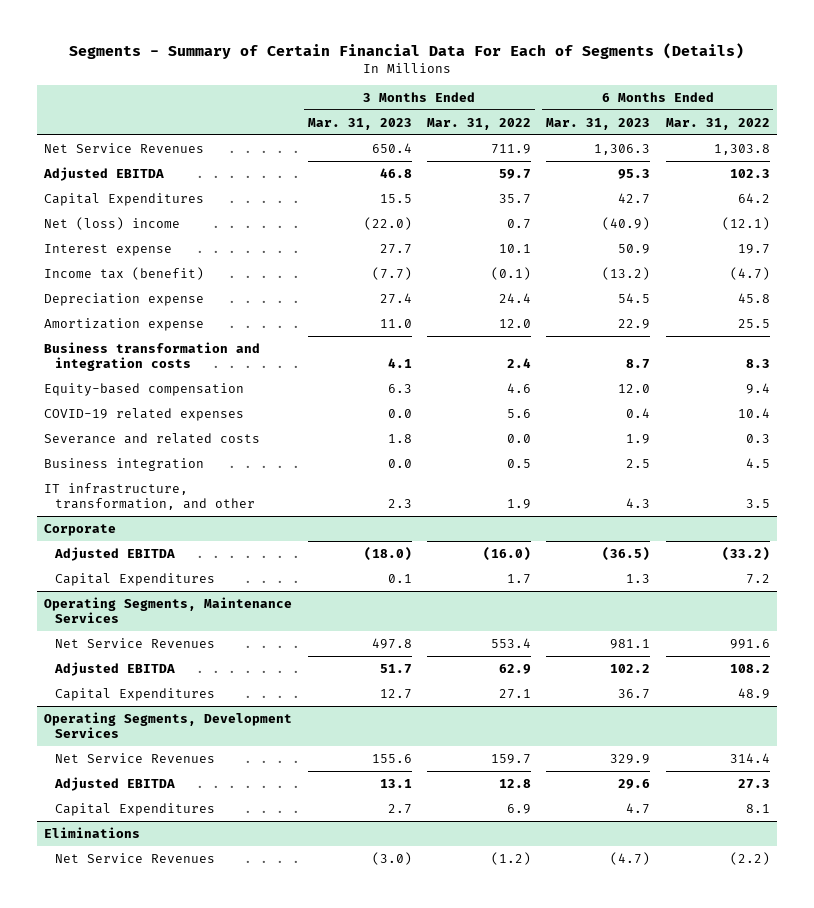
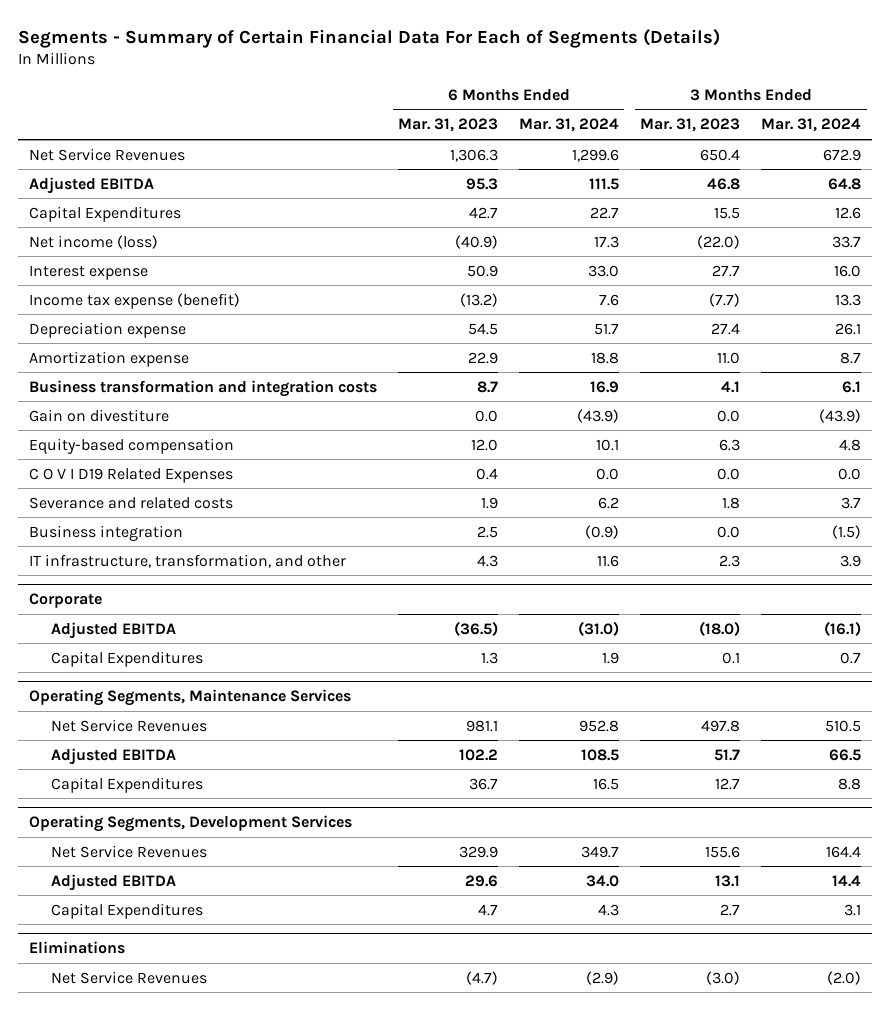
- | 3 Months Ended Mar. 31, 2023 | 3 Months Ended Mar. 31, 2022 | 6 Months Ended Mar. 31, 2023 | 6 Months Ended Mar. 31, 2022
+ | 6 Months Ended Mar. 31, 2023 | 6 Months Ended Mar. 31, 2024 | 3 Months Ended Mar. 31, 2023 | 3 Months Ended Mar. 31, 2024
- Net (loss) income | (22.0) | 0.7 | (40.9) | (12.1)
+ Net income (loss) | (40.9) | 17.3 | (22.0) | 33.7
- Income tax (benefit) | (7.7) | (0.1) | (13.2) | (4.7)
+ Income tax expense (benefit) | (13.2) | 7.6 | (7.7) | 13.3
+ Gain on divestiture | 0.0 | (43.9) | 0.0 | (43.9)
- COVID-19 related expenses | 0.0 | 5.6 | 0.4 | 10.4
+ C O V I D19 Related Expenses | 0.4 | 0.0 | 0.0 | 0.0

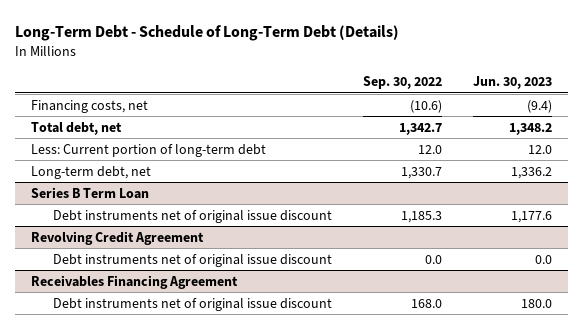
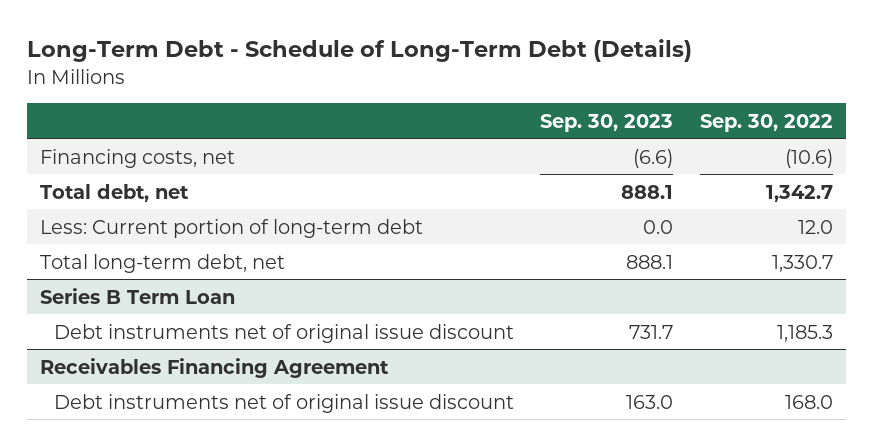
- | Sep. 30, 2022 | Jun. 30, 2023
+ | Sep. 30, 2023 | Sep. 30, 2022
- Long-term debt, net | 1,330.7 | 1,336.2
+ Total long-term debt, net | 888.1 | 1,330.7
- Revolving Credit Agreement
- Debt instruments net of original issue discount | 0.0 | 0.0

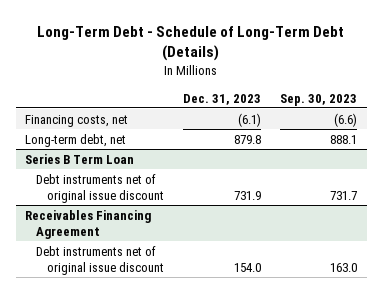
- | Sep. 30, 2023 | Sep. 30, 2022
+ | Dec. 31, 2023 | Sep. 30, 2023
- Total debt, net | 888.1 | 1,342.7
- Less: Current portion of long-term debt | 0.0 | 12.0
- Total long-term debt, net | 888.1 | 1,330.7
+ Long-term debt, net | 879.8 | 888.1

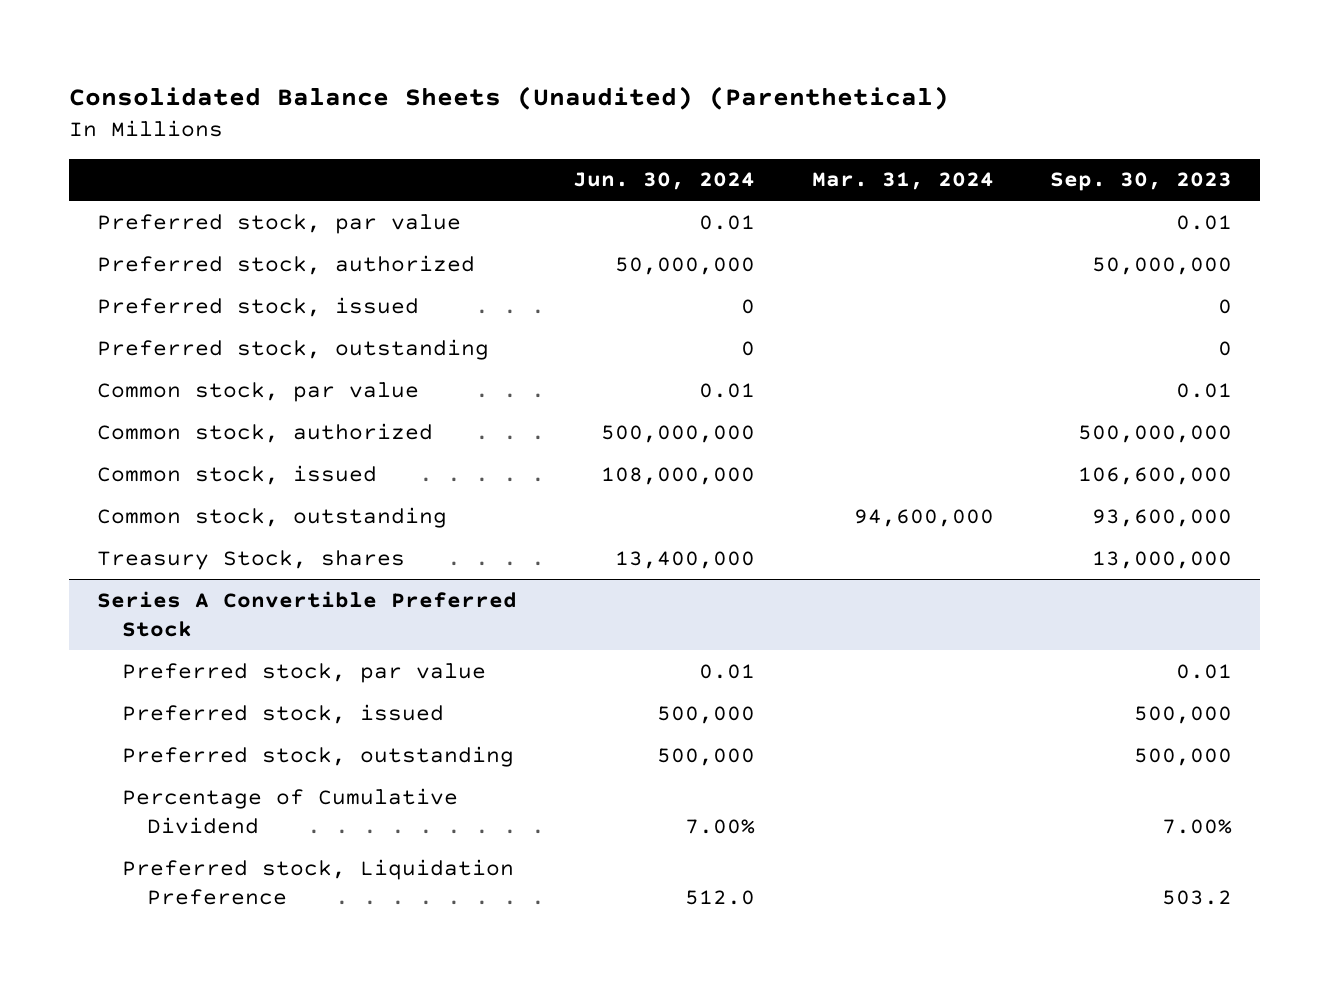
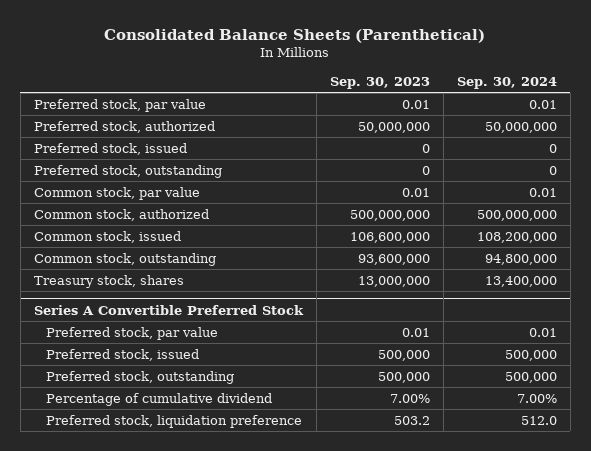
- Consolidated Balance Sheets (Unaudited) (Parenthetical)
+ Consolidated Balance Sheets (Parenthetical)
- | Jun. 30, 2024 | Mar. 31, 2024 | Sep. 30, 2023
+ | Sep. 30, 2023 | Sep. 30, 2024
- Treasury Stock, shares | 13,400,000 | | 13,000,000
+ Treasury stock, shares | 13,000,000 | 13,400,000
@ Series A Convertible Preferred Stock
- Percentage of Cumulative Dividend | 7.00% | | 7.00%
- Preferred stock, Liquidation Preference | 512.0 | | 503.2
+ Percentage of cumulative dividend | 7.00% | 7.00%
+ Preferred stock, liquidation preference | 503.2 | 512.0

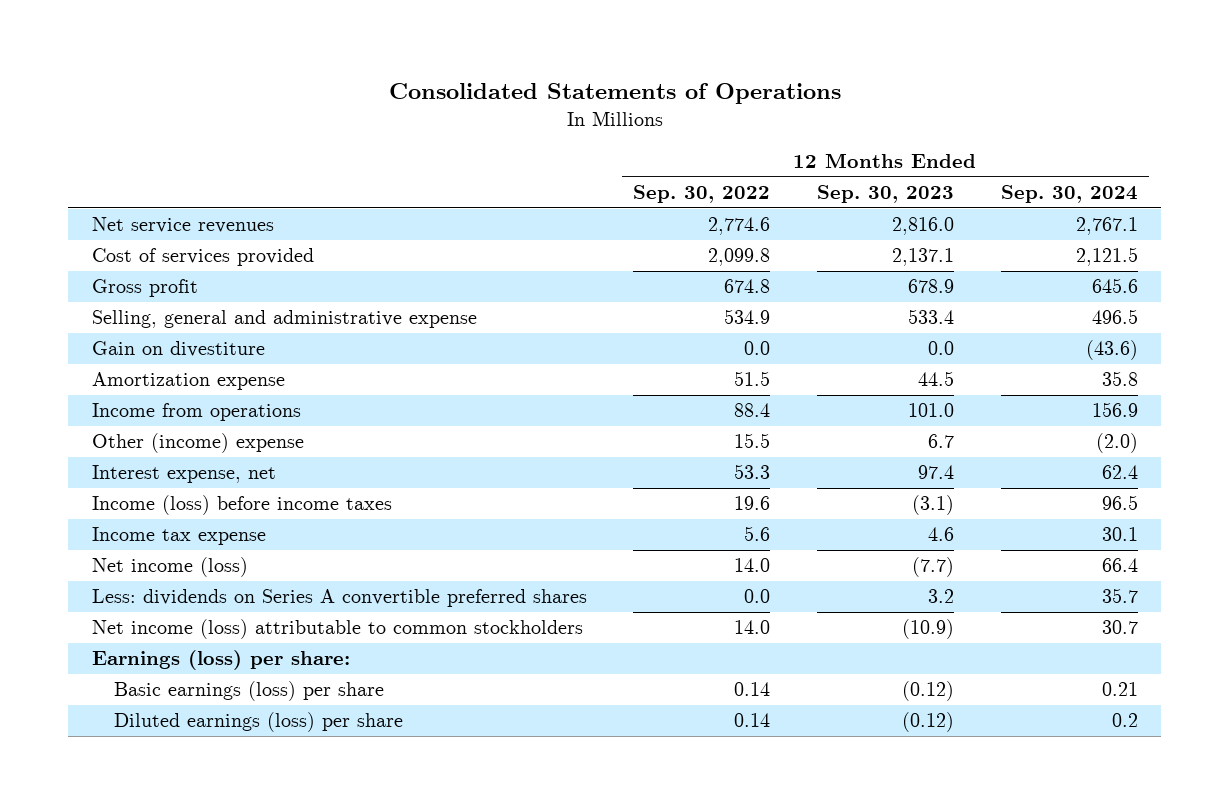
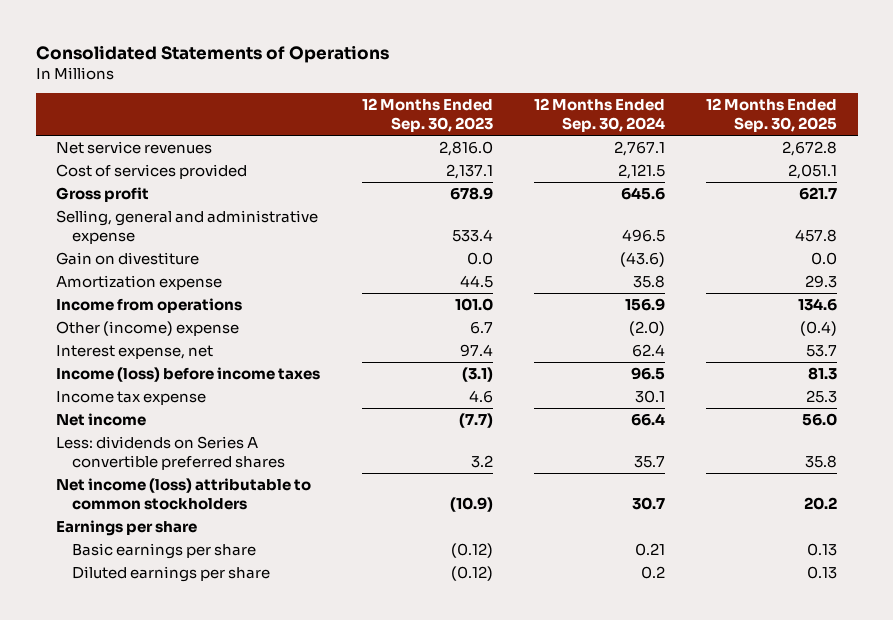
- | 12 Months Ended Sep. 30, 2022 | 12 Months Ended Sep. 30, 2023 | 12 Months Ended Sep. 30, 2024
+ | 12 Months Ended Sep. 30, 2023 | 12 Months Ended Sep. 30, 2024 | 12 Months Ended Sep. 30, 2025
- Net income (loss) | 14.0 | (7.7) | 66.4
+ Net income | (7.7) | 66.4 | 56.0
- Earnings (loss) per share:
- Basic earnings (loss) per share | 0.14 | (0.12) | 0.21
- Diluted earnings (loss) per share | 0.14 | (0.12) | 0.2
+ Earnings per share
+ Basic earnings per share | (0.12) | 0.21 | 0.13
+ Diluted earnings per share | (0.12) | 0.2 | 0.13

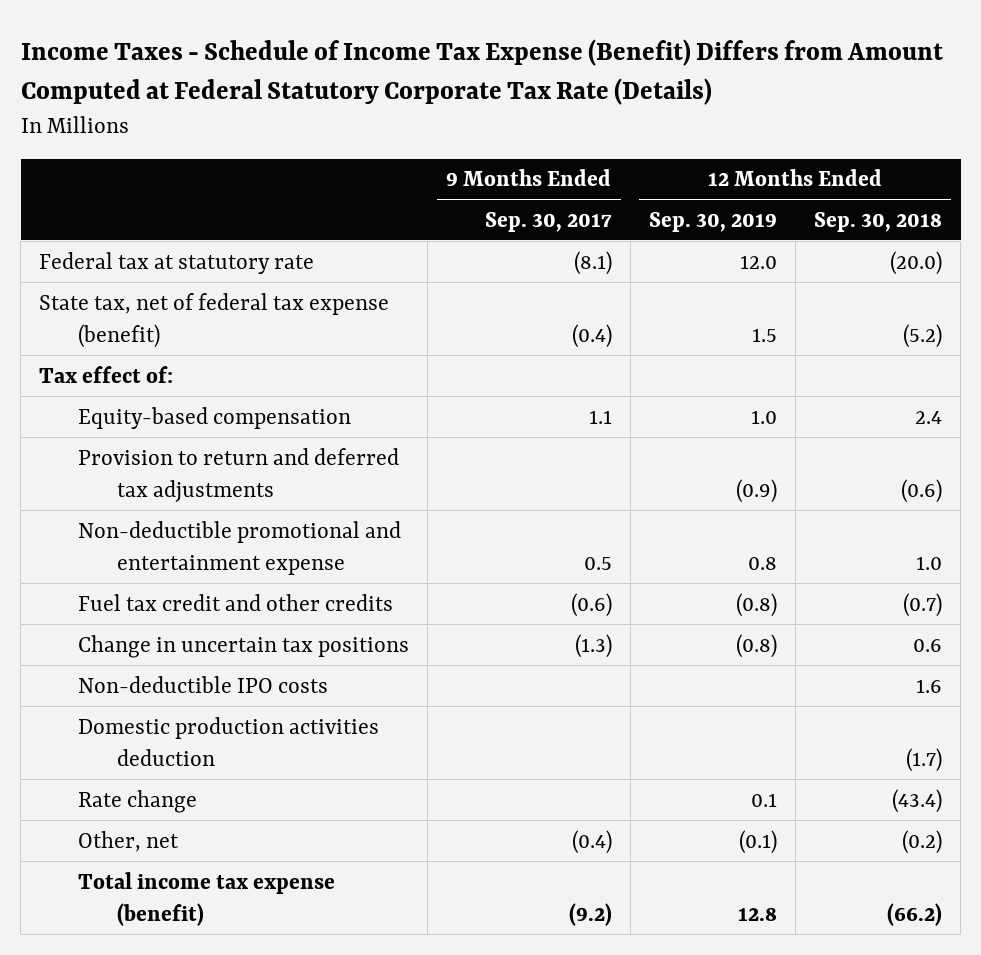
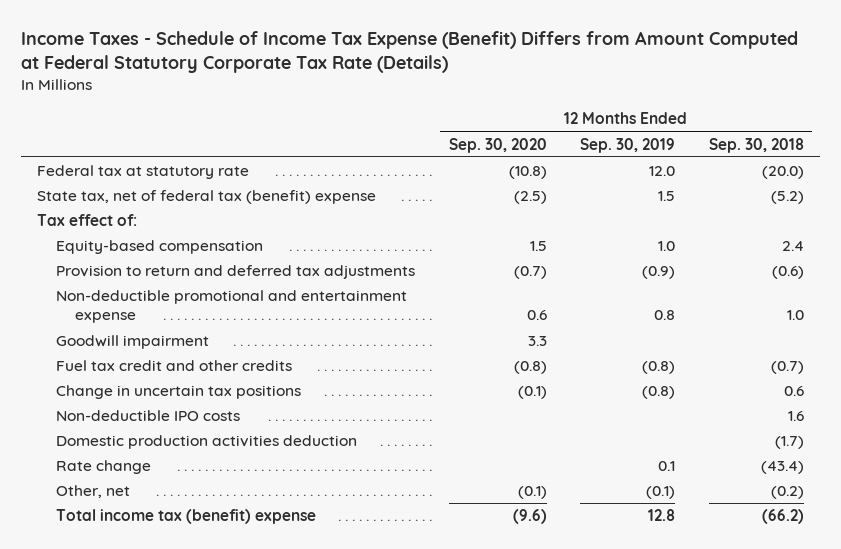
- | 9 Months Ended Sep. 30, 2017 | 12 Months Ended Sep. 30, 2019 | 12 Months Ended Sep. 30, 2018
+ | 12 Months Ended Sep. 30, 2020 | 12 Months Ended Sep. 30, 2019 | 12 Months Ended Sep. 30, 2018
- State tax, net of federal tax expense (benefit) | (0.4) | 1.5 | (5.2)
+ State tax, net of federal tax (benefit) expense | (2.5) | 1.5 | (5.2)
+ Goodwill impairment | 3.3 | |
- Total income tax expense (benefit) | (9.2) | 12.8 | (66.2)
+ Total income tax (benefit) expense | (9.6) | 12.8 | (66.2)

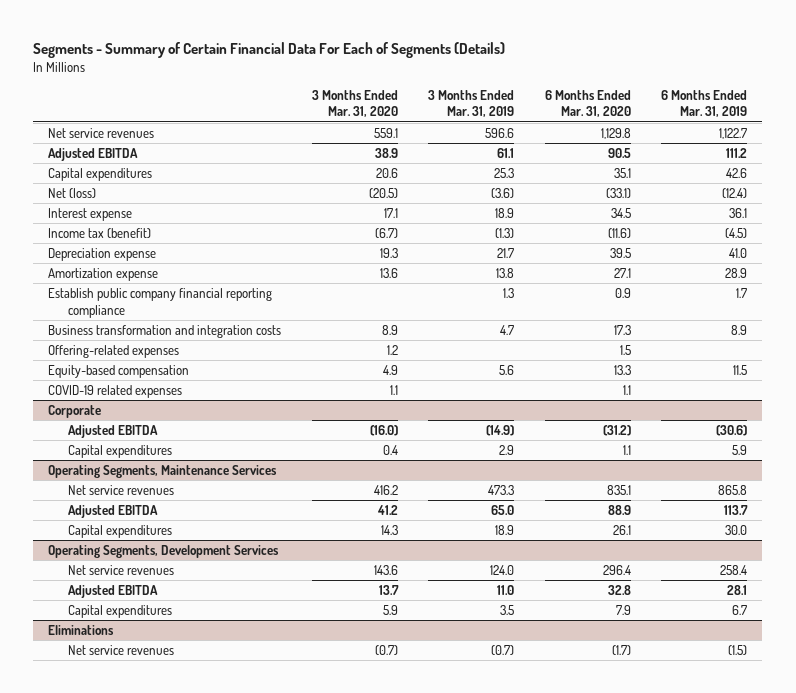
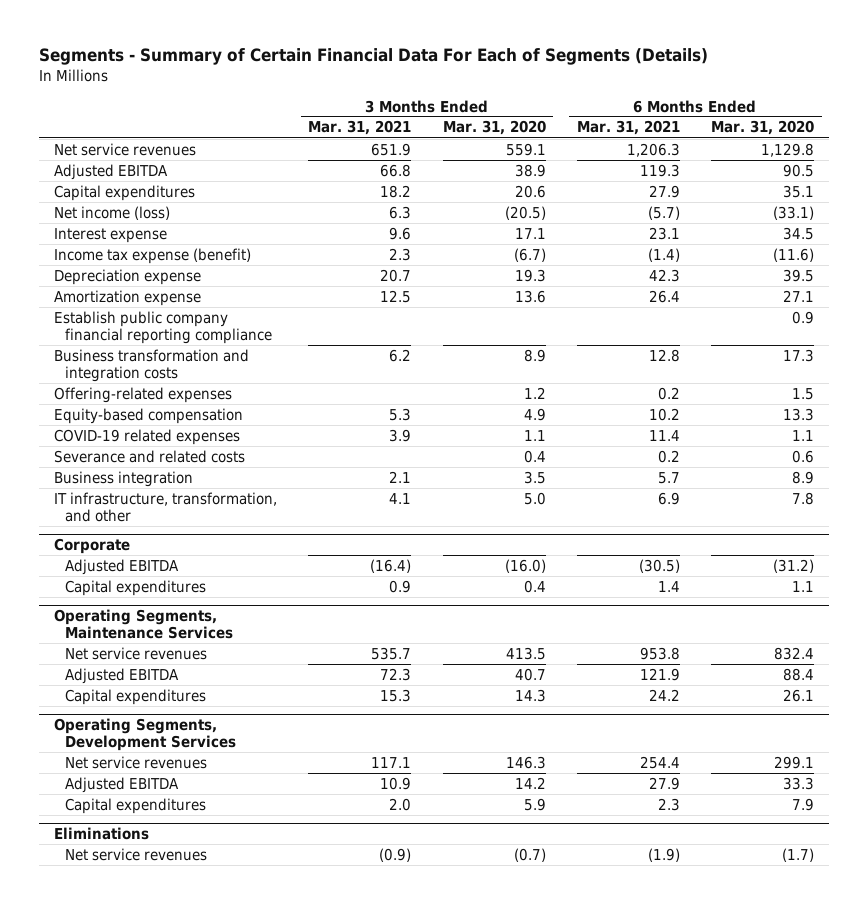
- | 3 Months Ended Mar. 31, 2020 | 3 Months Ended Mar. 31, 2019 | 6 Months Ended Mar. 31, 2020 | 6 Months Ended Mar. 31, 2019
+ | 3 Months Ended Mar. 31, 2021 | 3 Months Ended Mar. 31, 2020 | 6 Months Ended Mar. 31, 2021 | 6 Months Ended Mar. 31, 2020
- Net (loss) | (20.5) | (3.6) | (33.1) | (12.4)
+ Net income (loss) | 6.3 | (20.5) | (5.7) | (33.1)
- Income tax (benefit) | (6.7) | (1.3) | (11.6) | (4.5)
+ Income tax expense (benefit) | 2.3 | (6.7) | (1.4) | (11.6)
+ Severance and related costs | | 0.4 | 0.2 | 0.6
+ Business integration | 2.1 | 3.5 | 5.7 | 8.9
+ IT infrastructure, transformation, and other | 4.1 | 5.0 | 6.9 | 7.8
@ Operating Segments, Maintenance Services
- Net service revenues | 416.2 | 473.3 | 835.1 | 865.8
- Adjusted EBITDA | 41.2 | 65.0 | 88.9 | 113.7
+ Net service revenues | 535.7 | 413.5 | 953.8 | 832.4
+ Adjusted EBITDA | 72.3 | 40.7 | 121.9 | 88.4
@ Operating Segments, Development Services
- Net service revenues | 143.6 | 124.0 | 296.4 | 258.4
- Adjusted EBITDA | 13.7 | 11.0 | 32.8 | 28.1
+ Net service revenues | 117.1 | 146.3 | 254.4 | 299.1
+ Adjusted EBITDA | 10.9 | 14.2 | 27.9 | 33.3

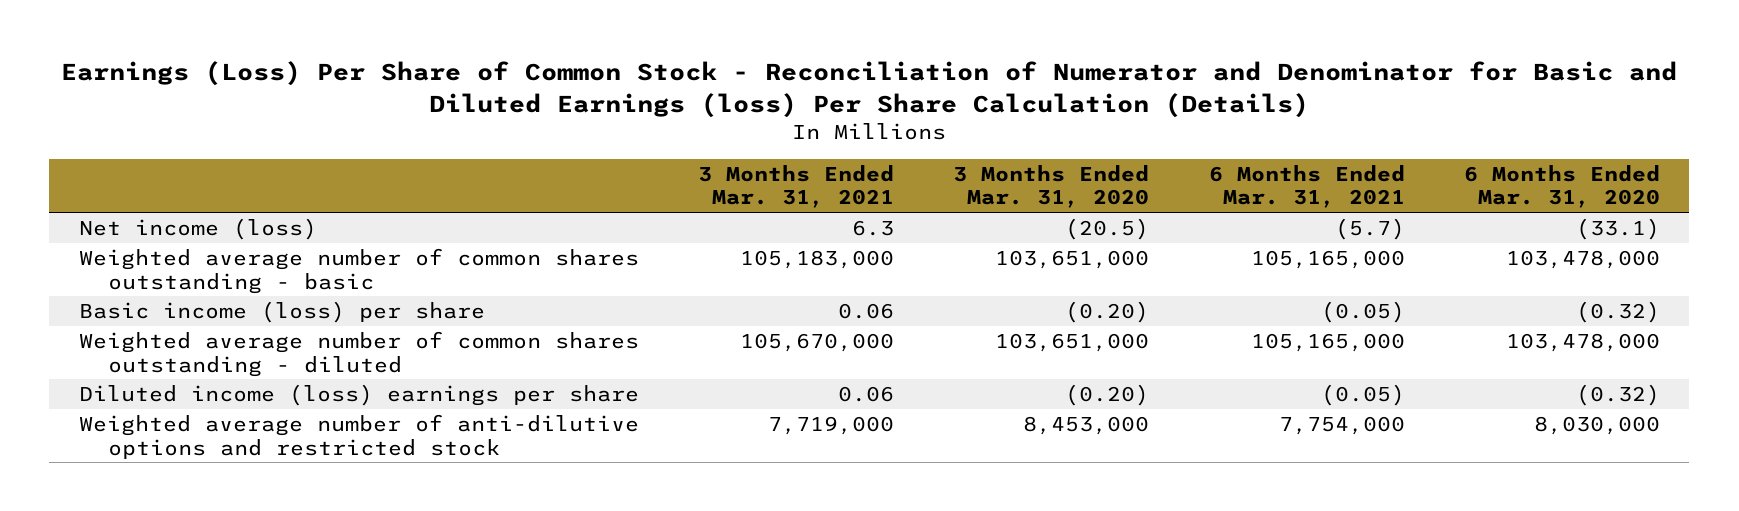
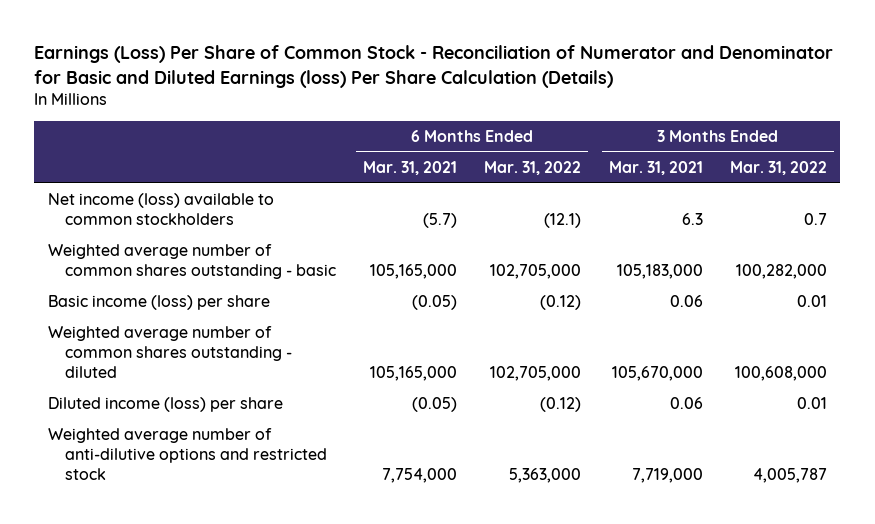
- | 3 Months Ended Mar. 31, 2021 | 3 Months Ended Mar. 31, 2020 | 6 Months Ended Mar. 31, 2021 | 6 Months Ended Mar. 31, 2020
+ | 6 Months Ended Mar. 31, 2021 | 6 Months Ended Mar. 31, 2022 | 3 Months Ended Mar. 31, 2021 | 3 Months Ended Mar. 31, 2022
- Net income (loss) | 6.3 | (20.5) | (5.7) | (33.1)
+ Net income (loss) available to common stockholders | (5.7) | (12.1) | 6.3 | 0.7
- Diluted income (loss) earnings per share | 0.06 | (0.20) | (0.05) | (0.32)
+ Diluted income (loss) per share | (0.05) | (0.12) | 0.06 | 0.01

